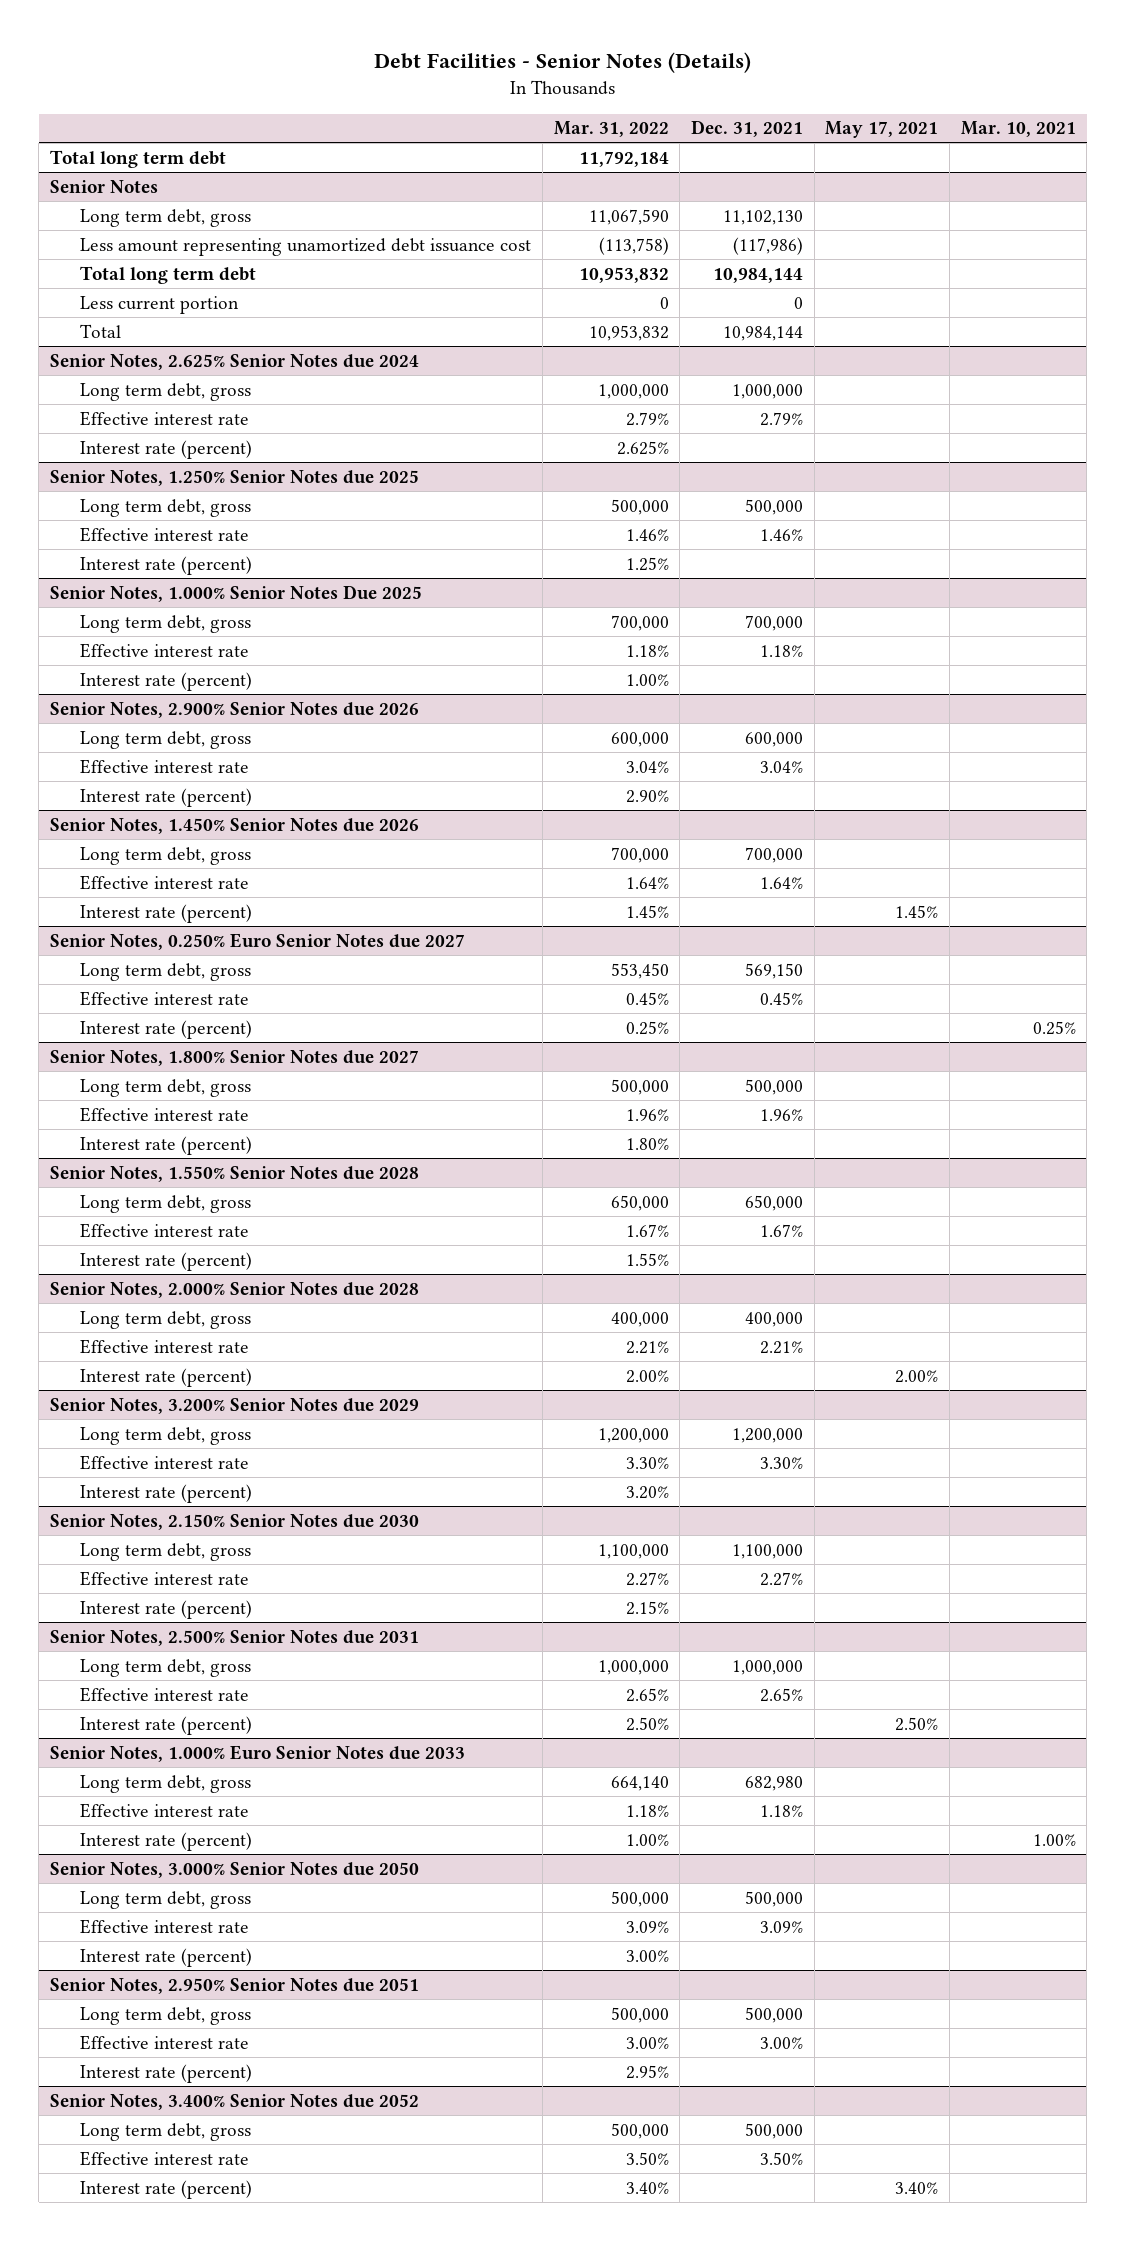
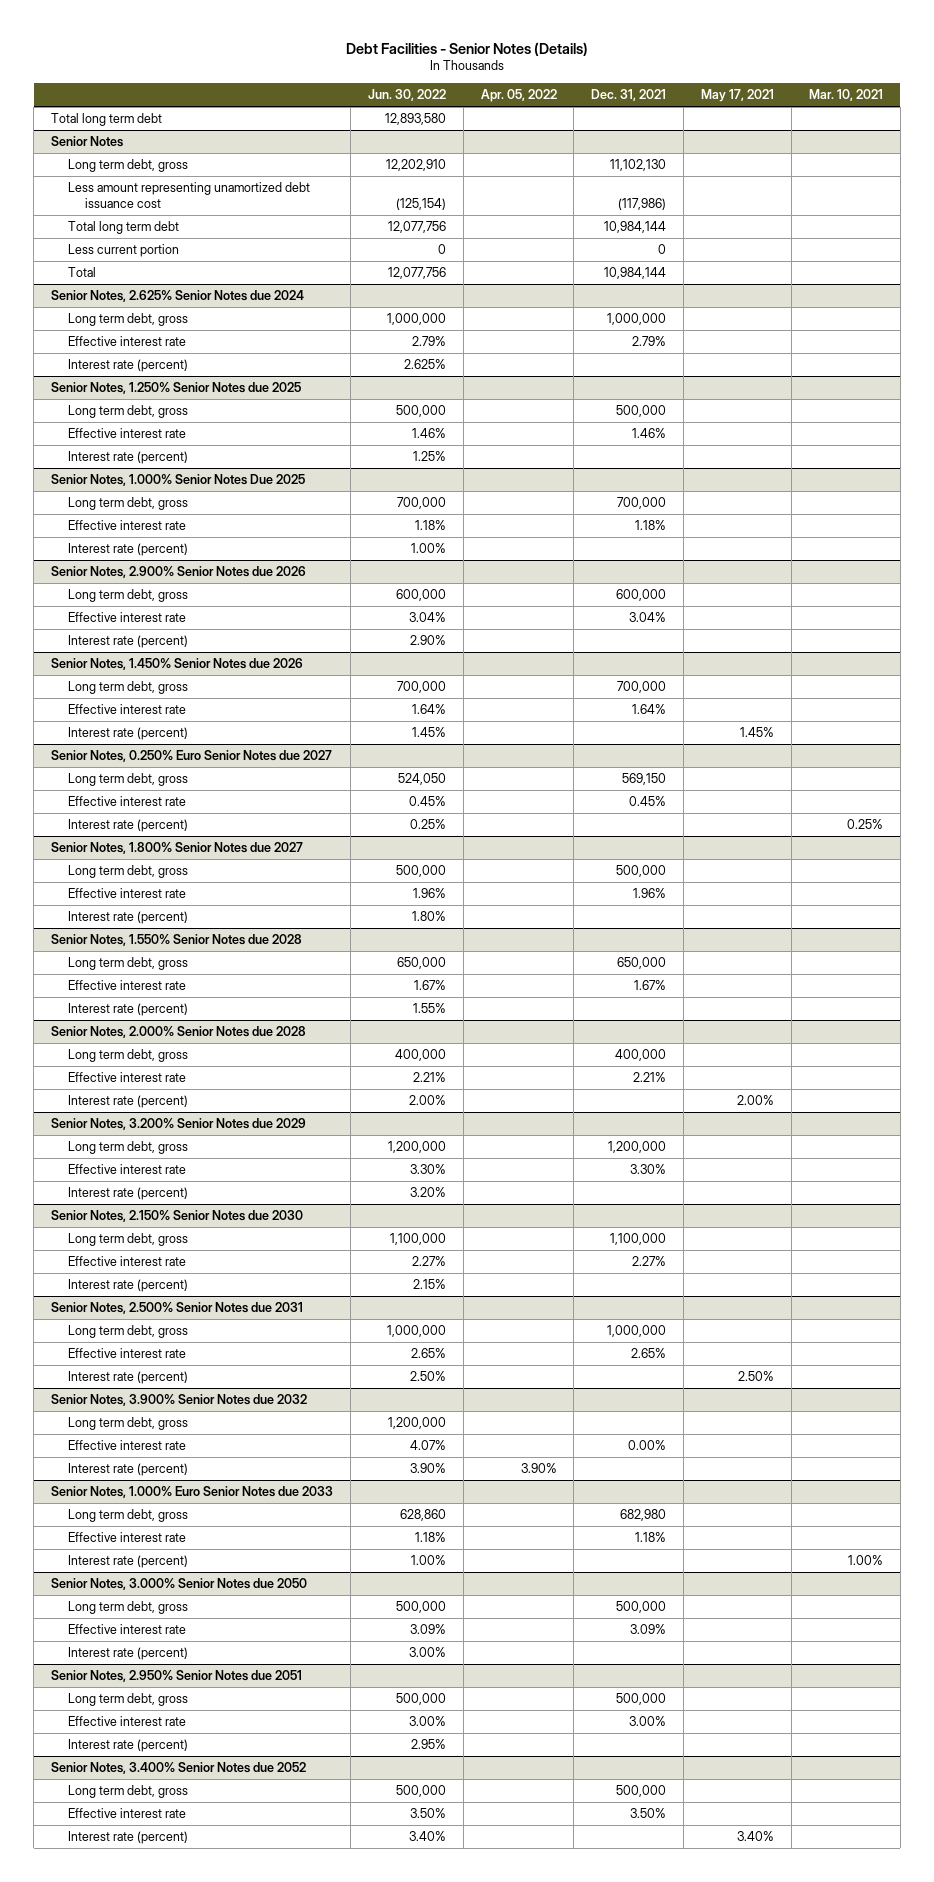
- | Mar. 31, 2022 | Dec. 31, 2021 | May 17, 2021 | Mar. 10, 2021
+ | Jun. 30, 2022 | Apr. 05, 2022 | Dec. 31, 2021 | May 17, 2021 | Mar. 10, 2021
+ Senior Notes, 3.900% Senior Notes due 2032
+ Long term debt, gross | 1,200,000 | | | |
+ Effective interest rate | 4.07% | | 0.00% | |
+ Interest rate (percent) | 3.90% | 3.90% | | |

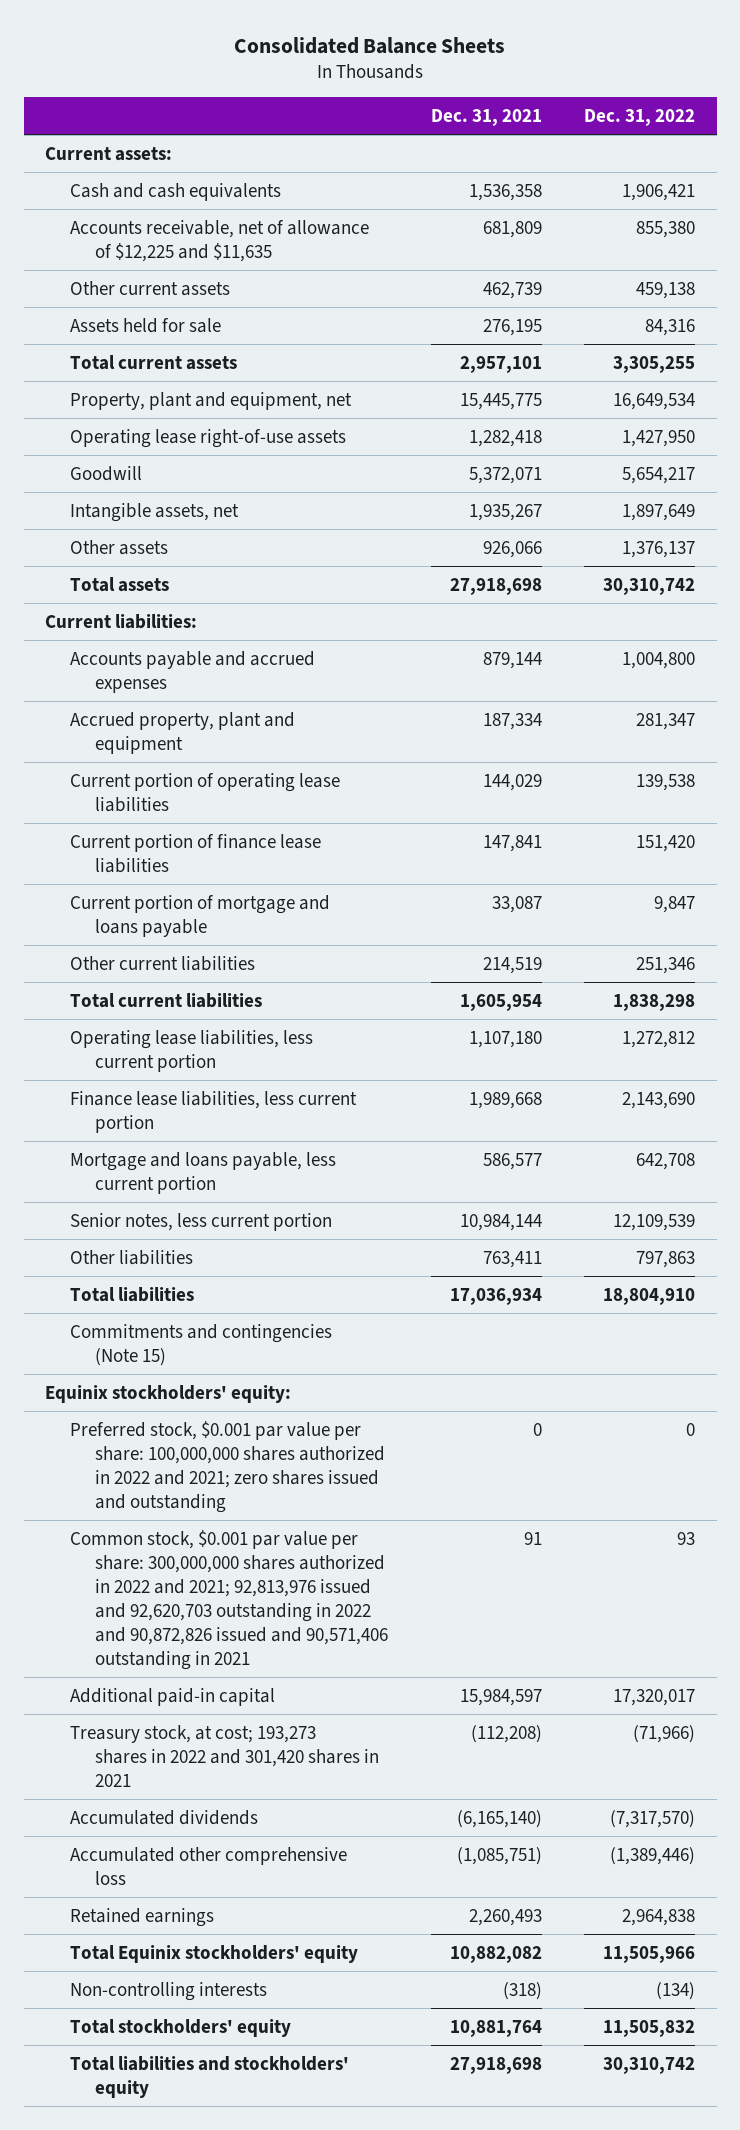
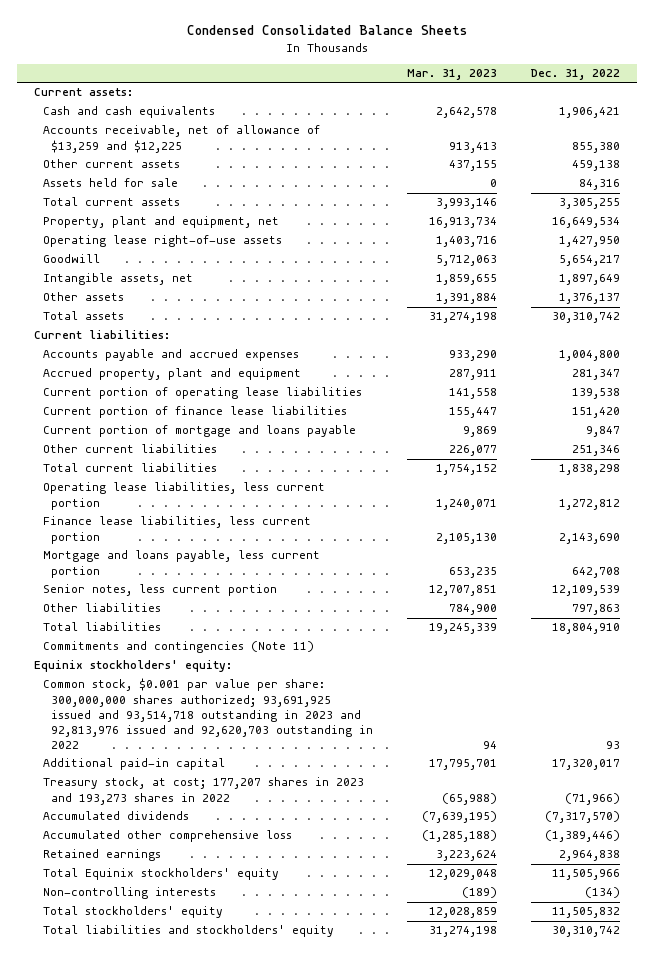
- Consolidated Balance Sheets
+ Condensed Consolidated Balance Sheets
- | Dec. 31, 2021 | Dec. 31, 2022
+ | Mar. 31, 2023 | Dec. 31, 2022
- Accounts receivable, net of allowance of $12,225 and $11,635 | 681,809 | 855,380
+ Accounts receivable, net of allowance of $13,259 and $12,225 | 913,413 | 855,380
- Commitments and contingencies (Note 15)
+ Commitments and contingencies (Note 11)
- Preferred stock, $0.001 par value per share: 100,000,000 shares authorized in 2022 and 2021; zero shares issued and outstanding | 0 | 0
- Common stock, $0.001 par value per share: 300,000,000 shares authorized in 2022 and 2021; 92,813,976 issued and 92,620,703 outstanding in 2022 and 90,872,826 issued and 90,571,406 outstanding in 2021 | 91 | 93
+ Common stock, $0.001 par value per share: 300,000,000 shares authorized; 93,691,925 issued and 93,514,718 outstanding in 2023 and 92,813,976 issued and 92,620,703 outstanding in 2022 | 94 | 93
- Treasury stock, at cost; 193,273 shares in 2022 and 301,420 shares in 2021 | (112,208) | (71,966)
+ Treasury stock, at cost; 177,207 shares in 2023 and 193,273 shares in 2022 | (65,988) | (71,966)

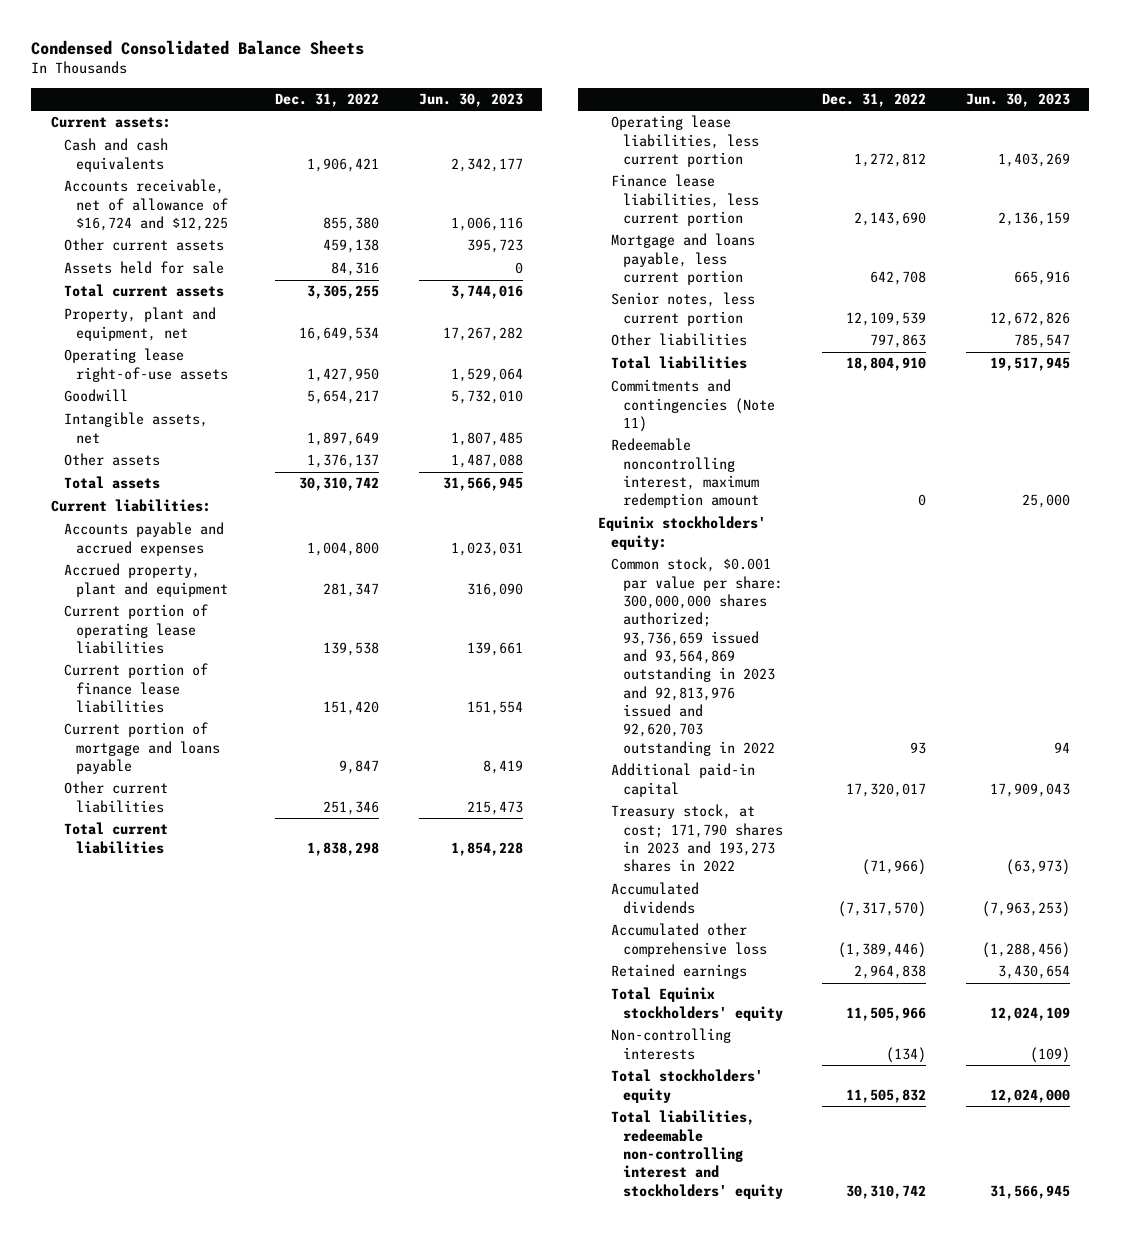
- | Mar. 31, 2023 | Dec. 31, 2022
+ | Dec. 31, 2022 | Jun. 30, 2023
- Accounts receivable, net of allowance of $13,259 and $12,225 | 913,413 | 855,380
+ Accounts receivable, net of allowance of $16,724 and $12,225 | 855,380 | 1,006,116
+ Redeemable noncontrolling interest, maximum redemption amount | 0 | 25,000
- Common stock, $0.001 par value per share: 300,000,000 shares authorized; 93,691,925 issued and 93,514,718 outstanding in 2023 and 92,813,976 issued and 92,620,703 outstanding in 2022 | 94 | 93
+ Common stock, $0.001 par value per share: 300,000,000 shares authorized; 93,736,659 issued and 93,564,869 outstanding in 2023 and 92,813,976 issued and 92,620,703 outstanding in 2022 | 93 | 94
- Treasury stock, at cost; 177,207 shares in 2023 and 193,273 shares in 2022 | (65,988) | (71,966)
+ Treasury stock, at cost; 171,790 shares in 2023 and 193,273 shares in 2022 | (71,966) | (63,973)
- Total liabilities and stockholders' equity | 31,274,198 | 30,310,742
+ Total liabilities, redeemable non-controlling interest and stockholders' equity | 30,310,742 | 31,566,945

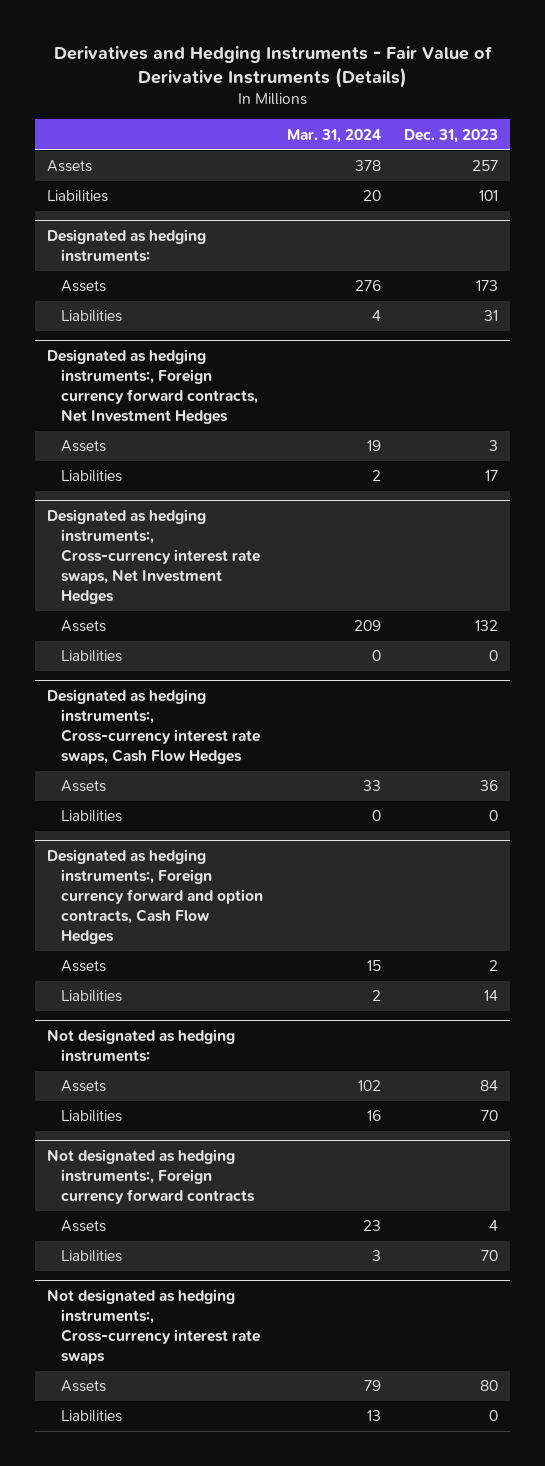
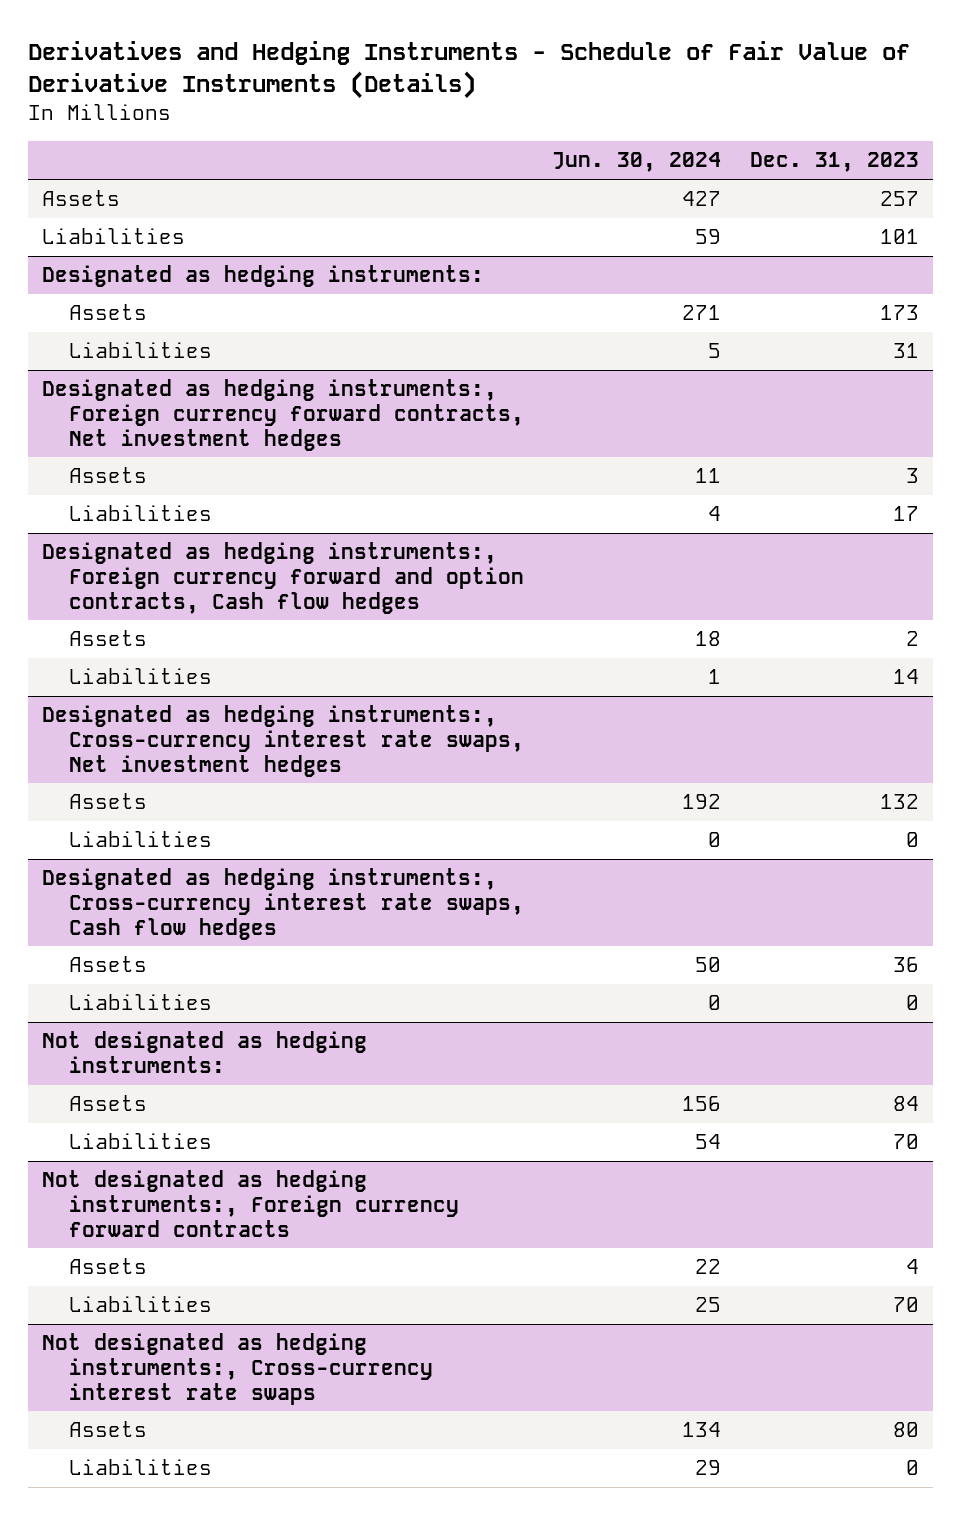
- Derivatives and Hedging Instruments - Fair Value of Derivative Instruments (Details)
+ Derivatives and Hedging Instruments - Schedule of Fair Value of Derivative Instruments (Details)
- | Mar. 31, 2024 | Dec. 31, 2023
+ | Jun. 30, 2024 | Dec. 31, 2023
- Designated as hedging instruments:, Foreign currency forward contracts, Net Investment Hedges
+ Designated as hedging instruments:, Foreign currency forward contracts, Net investment hedges
- Designated as hedging instruments:, Cross-currency interest rate swaps, Net Investment Hedges
+ Designated as hedging instruments:, Foreign currency forward and option contracts, Cash flow hedges
+ Assets | 18 | 2
+ Liabilities | 1 | 14
+ Designated as hedging instruments:, Cross-currency interest rate swaps, Net investment hedges
- Designated as hedging instruments:, Cross-currency interest rate swaps, Cash Flow Hedges
+ Designated as hedging instruments:, Cross-currency interest rate swaps, Cash flow hedges
- Designated as hedging instruments:, Foreign currency forward and option contracts, Cash Flow Hedges
- Assets | 15 | 2
- Liabilities | 2 | 14

